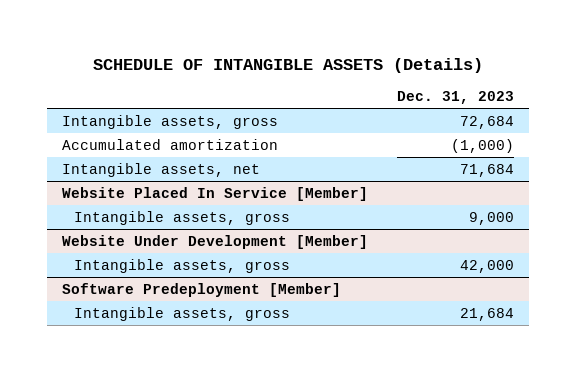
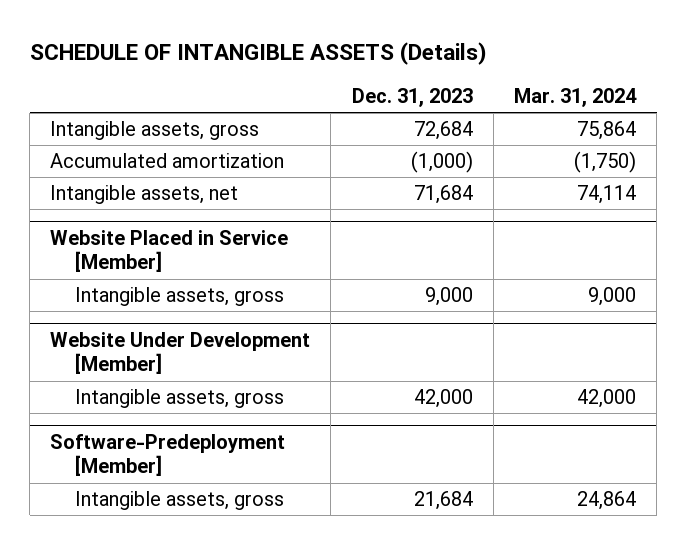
- | Dec. 31, 2023
+ | Dec. 31, 2023 | Mar. 31, 2024
- Website Placed In Service [Member]
+ Website Placed in Service [Member]
- Software Predeployment [Member]
+ Software-Predeployment [Member]

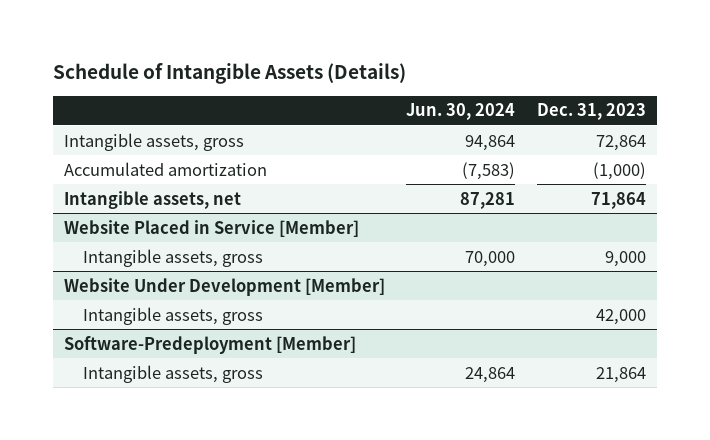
- SCHEDULE OF INTANGIBLE ASSETS (Details)
+ Schedule of Intangible Assets (Details)
- | Dec. 31, 2023 | Mar. 31, 2024
+ | Jun. 30, 2024 | Dec. 31, 2023
- Intangible assets, gross | 72,684 | 75,864
+ Intangible assets, gross | 94,864 | 72,864
- Intangible assets, net | 71,684 | 74,114
+ Intangible assets, net | 87,281 | 71,864
@ Software-Predeployment [Member]
- Intangible assets, gross | 21,684 | 24,864
+ Intangible assets, gross | 24,864 | 21,864

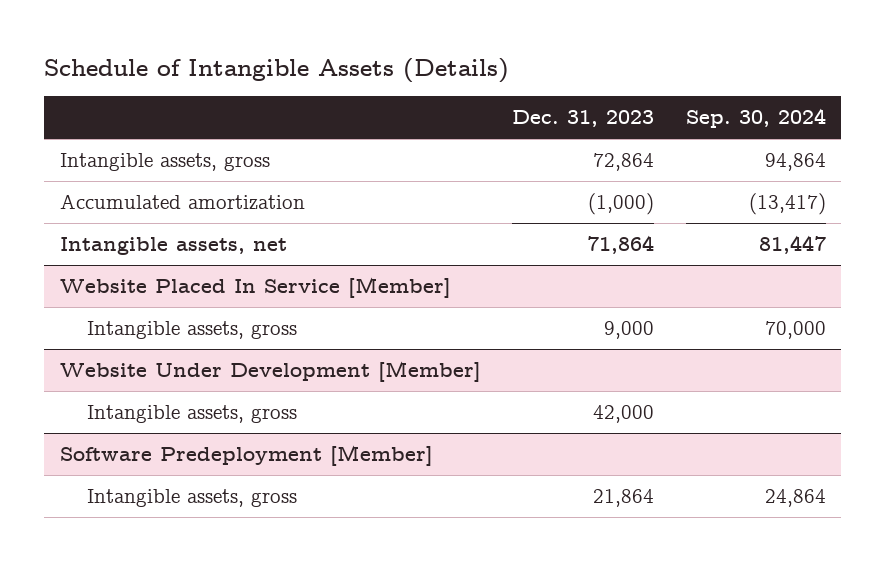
- | Jun. 30, 2024 | Dec. 31, 2023
+ | Dec. 31, 2023 | Sep. 30, 2024
- Website Placed in Service [Member]
+ Website Placed In Service [Member]
- Software-Predeployment [Member]
+ Software Predeployment [Member]

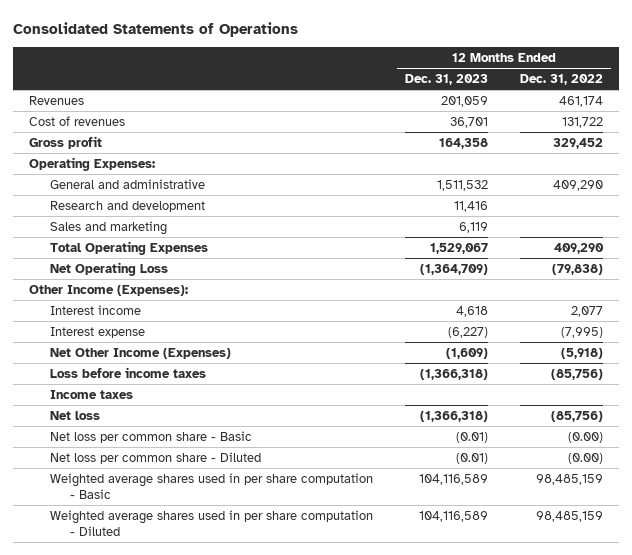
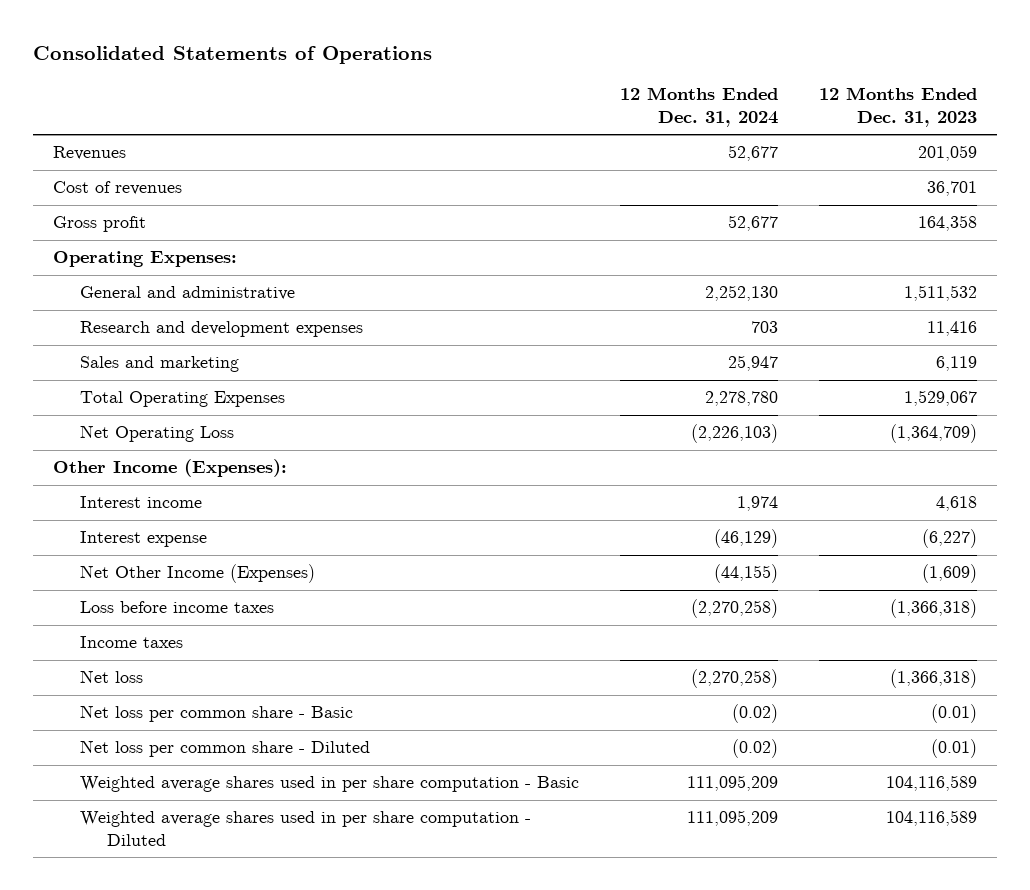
- | 12 Months Ended Dec. 31, 2023 | 12 Months Ended Dec. 31, 2022
+ | 12 Months Ended Dec. 31, 2024 | 12 Months Ended Dec. 31, 2023
- Research and development | 11,416 |
+ Research and development expenses | 703 | 11,416

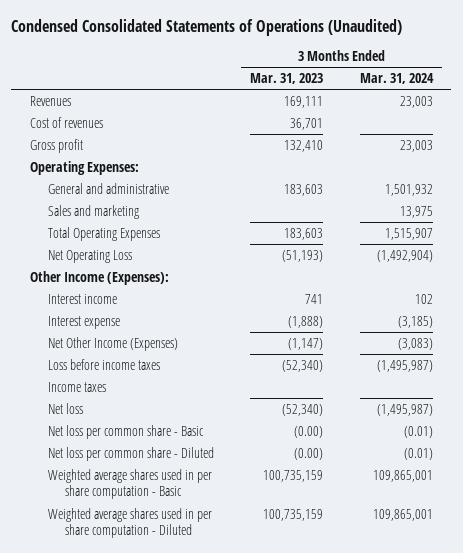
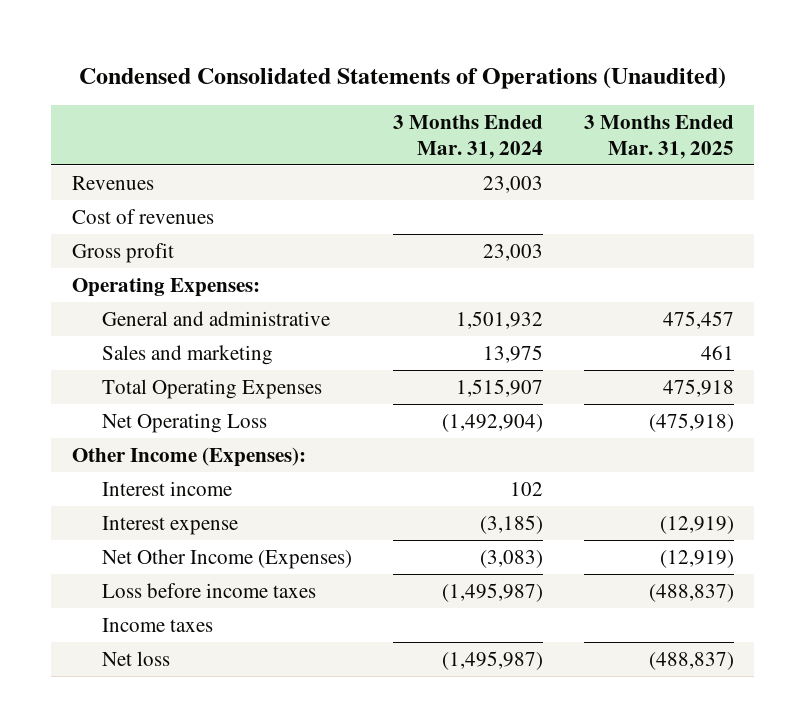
- | 3 Months Ended Mar. 31, 2023 | 3 Months Ended Mar. 31, 2024
+ | 3 Months Ended Mar. 31, 2024 | 3 Months Ended Mar. 31, 2025
- Net loss per common share - Basic | (0.00) | (0.01)
- Net loss per common share - Diluted | (0.00) | (0.01)
- Weighted average shares used in per share computation - Basic | 100,735,159 | 109,865,001
- Weighted average shares used in per share computation - Diluted | 100,735,159 | 109,865,001

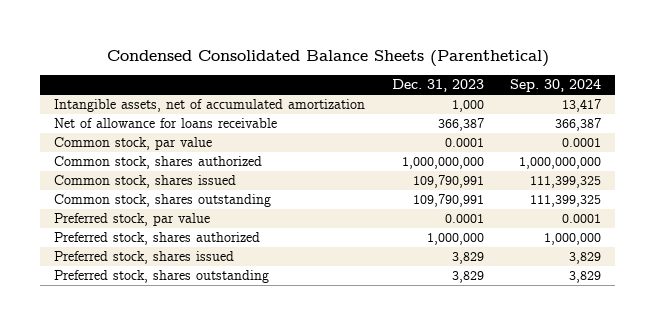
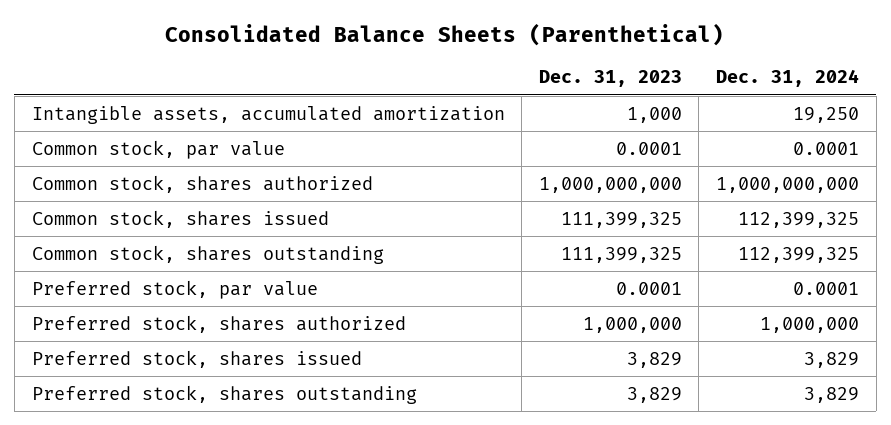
- Condensed Consolidated Balance Sheets (Parenthetical)
+ Consolidated Balance Sheets (Parenthetical)
- | Dec. 31, 2023 | Sep. 30, 2024
+ | Dec. 31, 2023 | Dec. 31, 2024
- Intangible assets, net of accumulated amortization | 1,000 | 13,417
- Net of allowance for loans receivable | 366,387 | 366,387
+ Intangible assets, accumulated amortization | 1,000 | 19,250
- Common stock, shares issued | 109,790,991 | 111,399,325
- Common stock, shares outstanding | 109,790,991 | 111,399,325
+ Common stock, shares issued | 111,399,325 | 112,399,325
+ Common stock, shares outstanding | 111,399,325 | 112,399,325

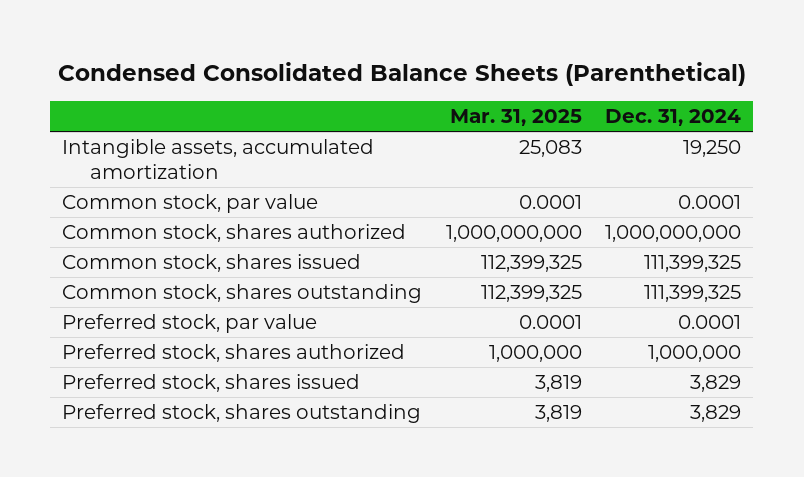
- Consolidated Balance Sheets (Parenthetical)
+ Condensed Consolidated Balance Sheets (Parenthetical)
- | Dec. 31, 2023 | Dec. 31, 2024
+ | Mar. 31, 2025 | Dec. 31, 2024
- Common stock, shares issued | 111,399,325 | 112,399,325
- Common stock, shares outstanding | 111,399,325 | 112,399,325
+ Common stock, shares issued | 112,399,325 | 111,399,325
+ Common stock, shares outstanding | 112,399,325 | 111,399,325

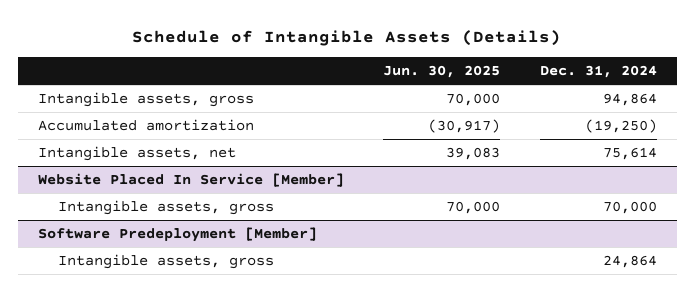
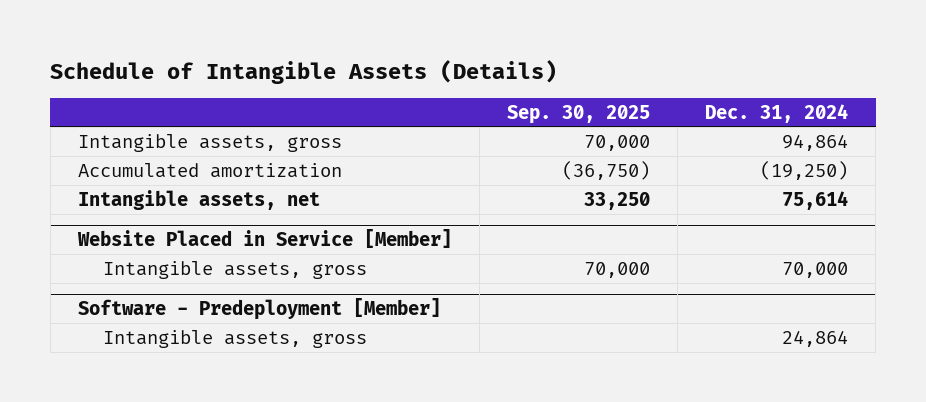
- | Jun. 30, 2025 | Dec. 31, 2024
+ | Sep. 30, 2025 | Dec. 31, 2024
- Website Placed In Service [Member]
+ Website Placed in Service [Member]
- Software Predeployment [Member]
+ Software - Predeployment [Member]

